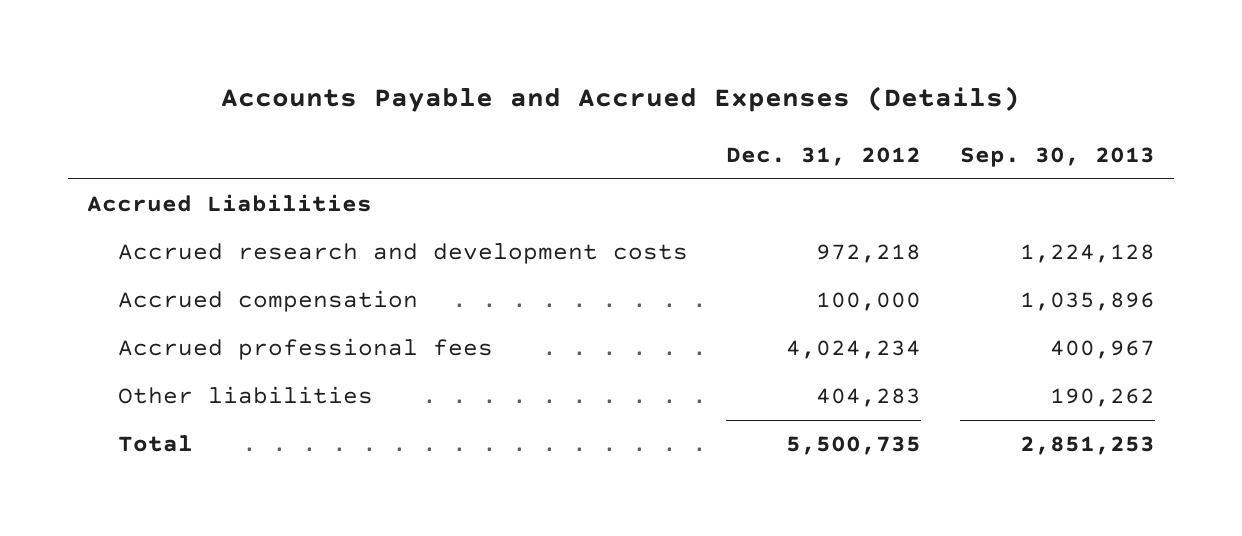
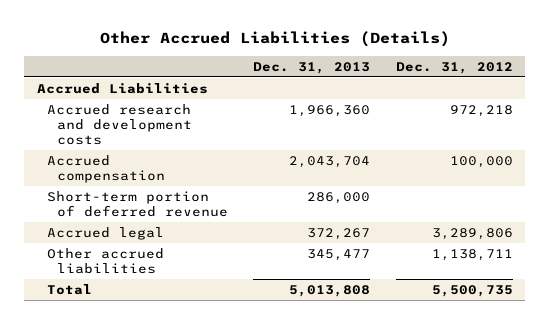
- Accounts Payable and Accrued Expenses (Details)
+ Other Accrued Liabilities (Details)
- | Dec. 31, 2012 | Sep. 30, 2013
+ | Dec. 31, 2013 | Dec. 31, 2012
- Accrued professional fees | 4,024,234 | 400,967
- Other liabilities | 404,283 | 190,262
+ Short-term portion of deferred revenue | 286,000 |
+ Accrued legal | 372,267 | 3,289,806
+ Other accrued liabilities | 345,477 | 1,138,711

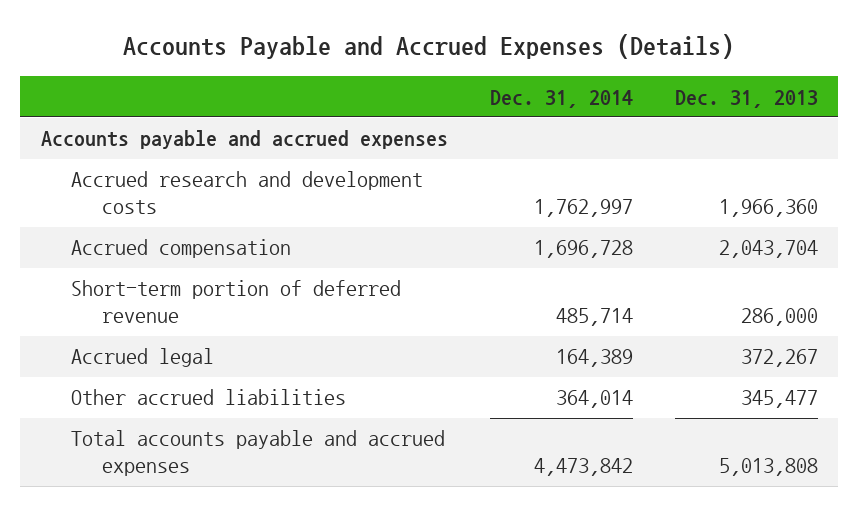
- Other Accrued Liabilities (Details)
+ Accounts Payable and Accrued Expenses (Details)
- | Dec. 31, 2013 | Dec. 31, 2012
+ | Dec. 31, 2014 | Dec. 31, 2013
- Accrued Liabilities
+ Accounts payable and accrued expenses
- Total | 5,013,808 | 5,500,735
+ Total accounts payable and accrued expenses | 4,473,842 | 5,013,808

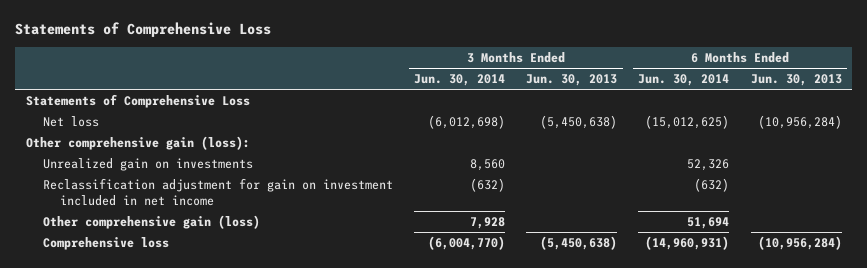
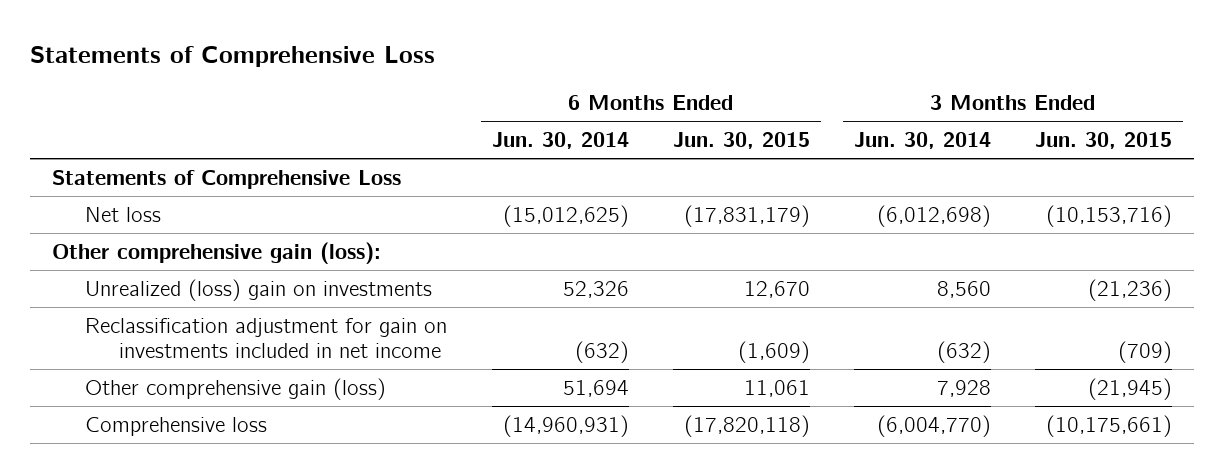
- | 3 Months Ended Jun. 30, 2014 | 3 Months Ended Jun. 30, 2013 | 6 Months Ended Jun. 30, 2014 | 6 Months Ended Jun. 30, 2013
+ | 6 Months Ended Jun. 30, 2014 | 6 Months Ended Jun. 30, 2015 | 3 Months Ended Jun. 30, 2014 | 3 Months Ended Jun. 30, 2015
- Unrealized gain on investments | 8,560 | | 52,326 |
- Reclassification adjustment for gain on investment included in net income | (632) | | (632) |
+ Unrealized (loss) gain on investments | 52,326 | 12,670 | 8,560 | (21,236)
+ Reclassification adjustment for gain on investments included in net income | (632) | (1,609) | (632) | (709)

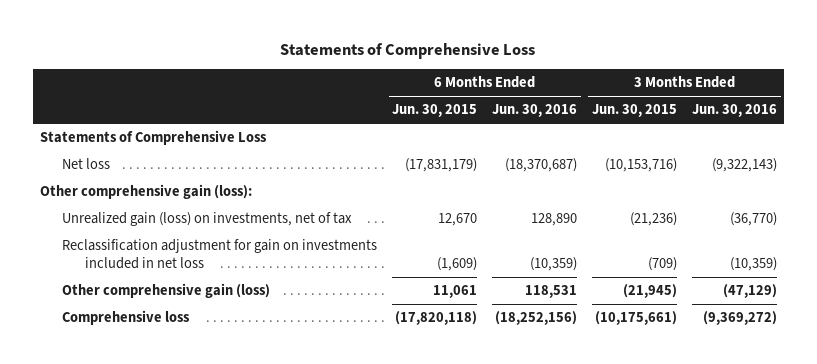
- | 6 Months Ended Jun. 30, 2014 | 6 Months Ended Jun. 30, 2015 | 3 Months Ended Jun. 30, 2014 | 3 Months Ended Jun. 30, 2015
+ | 6 Months Ended Jun. 30, 2015 | 6 Months Ended Jun. 30, 2016 | 3 Months Ended Jun. 30, 2015 | 3 Months Ended Jun. 30, 2016
- Unrealized (loss) gain on investments | 52,326 | 12,670 | 8,560 | (21,236)
- Reclassification adjustment for gain on investments included in net income | (632) | (1,609) | (632) | (709)
+ Unrealized gain (loss) on investments, net of tax | 12,670 | 128,890 | (21,236) | (36,770)
+ Reclassification adjustment for gain on investments included in net loss | (1,609) | (10,359) | (709) | (10,359)

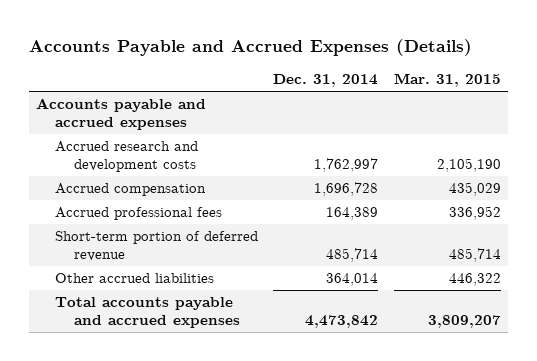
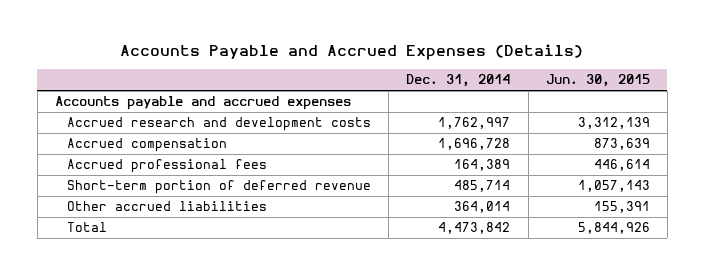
- | Dec. 31, 2014 | Mar. 31, 2015
+ | Dec. 31, 2014 | Jun. 30, 2015
- Total accounts payable and accrued expenses | 4,473,842 | 3,809,207
+ Total | 4,473,842 | 5,844,926

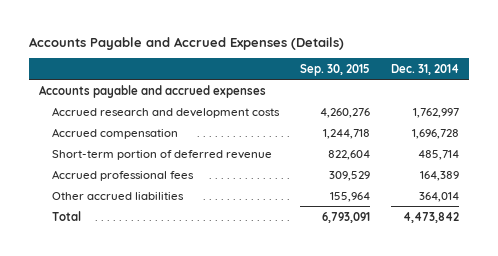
- | Dec. 31, 2014 | Jun. 30, 2015
+ | Sep. 30, 2015 | Dec. 31, 2014
moved down: Accrued professional fees | 309,529 | 164,389

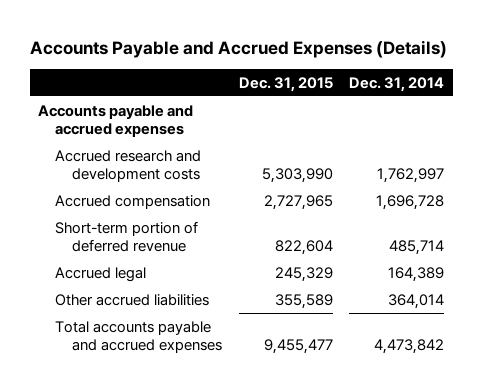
- | Sep. 30, 2015 | Dec. 31, 2014
+ | Dec. 31, 2015 | Dec. 31, 2014
- Accrued professional fees | 309,529 | 164,389
+ Accrued legal | 245,329 | 164,389
- Total | 6,793,091 | 4,473,842
+ Total accounts payable and accrued expenses | 9,455,477 | 4,473,842

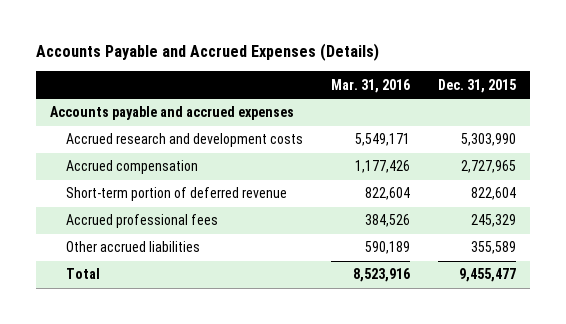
- | Dec. 31, 2015 | Dec. 31, 2014
+ | Mar. 31, 2016 | Dec. 31, 2015
- Accrued legal | 245,329 | 164,389
+ Accrued professional fees | 384,526 | 245,329
- Total accounts payable and accrued expenses | 9,455,477 | 4,473,842
+ Total | 8,523,916 | 9,455,477

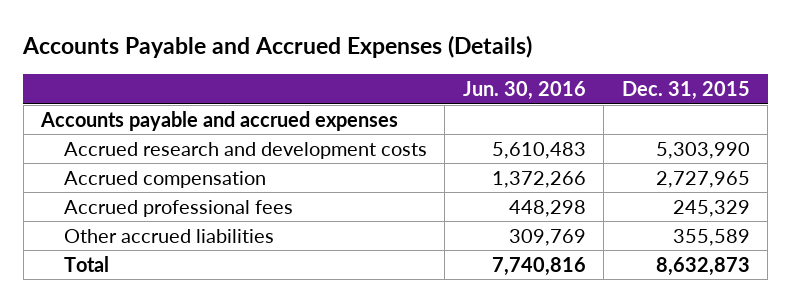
- | Mar. 31, 2016 | Dec. 31, 2015
+ | Jun. 30, 2016 | Dec. 31, 2015
- Short-term portion of deferred revenue | 822,604 | 822,604
- Total | 8,523,916 | 9,455,477
+ Total | 7,740,816 | 8,632,873

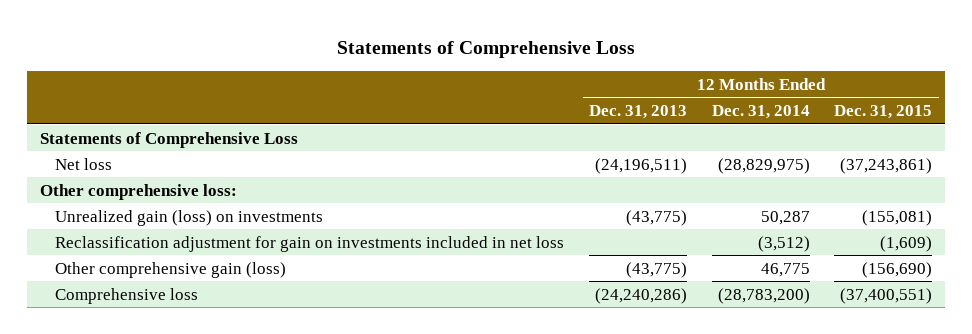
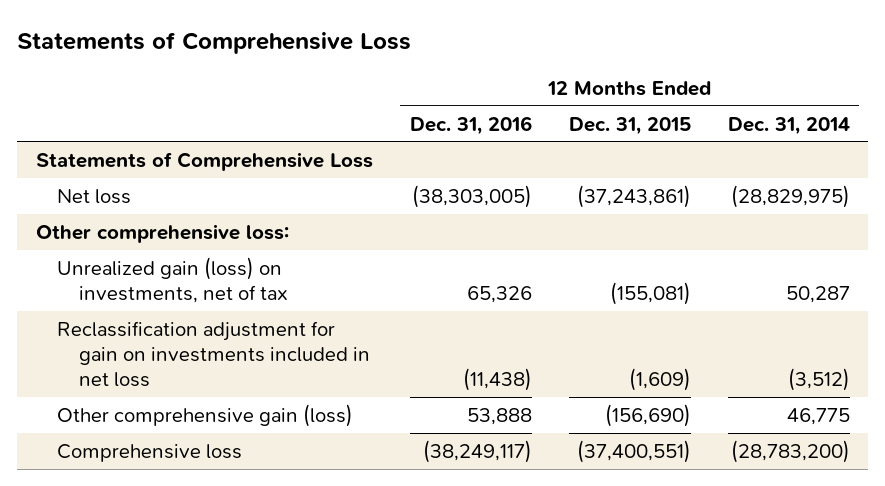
- | 12 Months Ended Dec. 31, 2013 | 12 Months Ended Dec. 31, 2014 | 12 Months Ended Dec. 31, 2015
+ | 12 Months Ended Dec. 31, 2016 | 12 Months Ended Dec. 31, 2015 | 12 Months Ended Dec. 31, 2014
- Unrealized gain (loss) on investments | (43,775) | 50,287 | (155,081)
+ Unrealized gain (loss) on investments, net of tax | 65,326 | (155,081) | 50,287

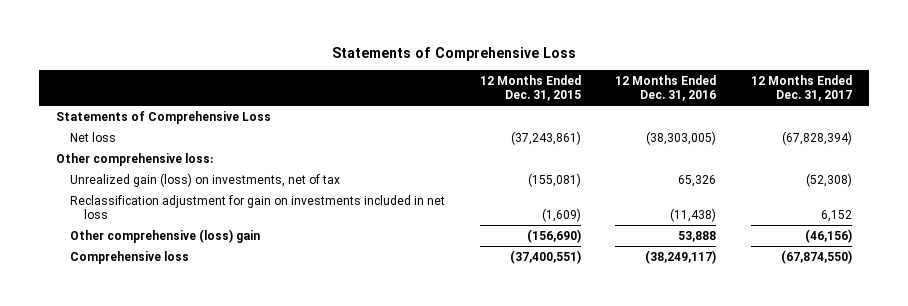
- | 12 Months Ended Dec. 31, 2016 | 12 Months Ended Dec. 31, 2015 | 12 Months Ended Dec. 31, 2014
+ | 12 Months Ended Dec. 31, 2015 | 12 Months Ended Dec. 31, 2016 | 12 Months Ended Dec. 31, 2017
- Other comprehensive gain (loss) | 53,888 | (156,690) | 46,775
+ Other comprehensive (loss) gain | (156,690) | 53,888 | (46,156)

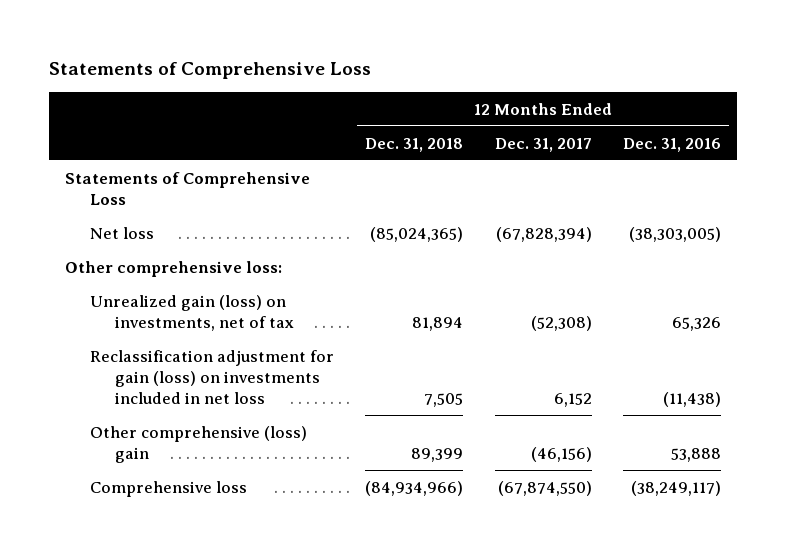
- | 12 Months Ended Dec. 31, 2015 | 12 Months Ended Dec. 31, 2016 | 12 Months Ended Dec. 31, 2017
+ | 12 Months Ended Dec. 31, 2018 | 12 Months Ended Dec. 31, 2017 | 12 Months Ended Dec. 31, 2016
- Reclassification adjustment for gain on investments included in net loss | (1,609) | (11,438) | 6,152
+ Reclassification adjustment for gain (loss) on investments included in net loss | 7,505 | 6,152 | (11,438)

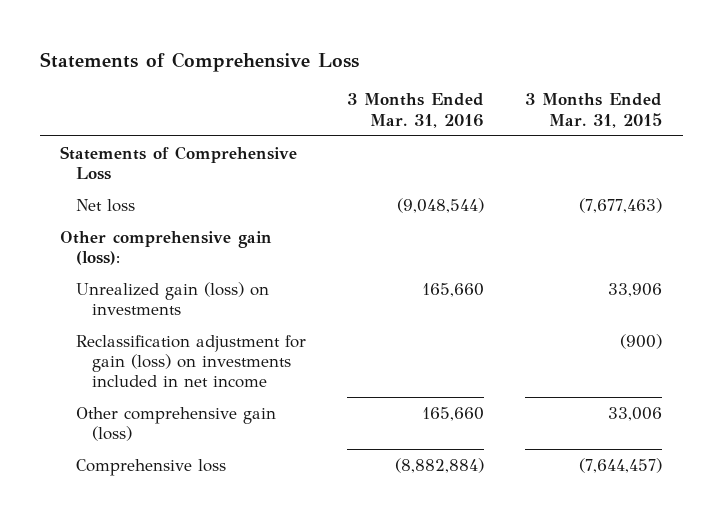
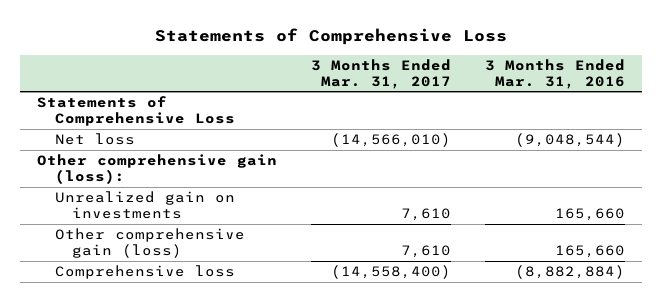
- | 3 Months Ended Mar. 31, 2016 | 3 Months Ended Mar. 31, 2015
+ | 3 Months Ended Mar. 31, 2017 | 3 Months Ended Mar. 31, 2016
- Unrealized gain (loss) on investments | 165,660 | 33,906
- Reclassification adjustment for gain (loss) on investments included in net income | | (900)
+ Unrealized gain on investments | 7,610 | 165,660

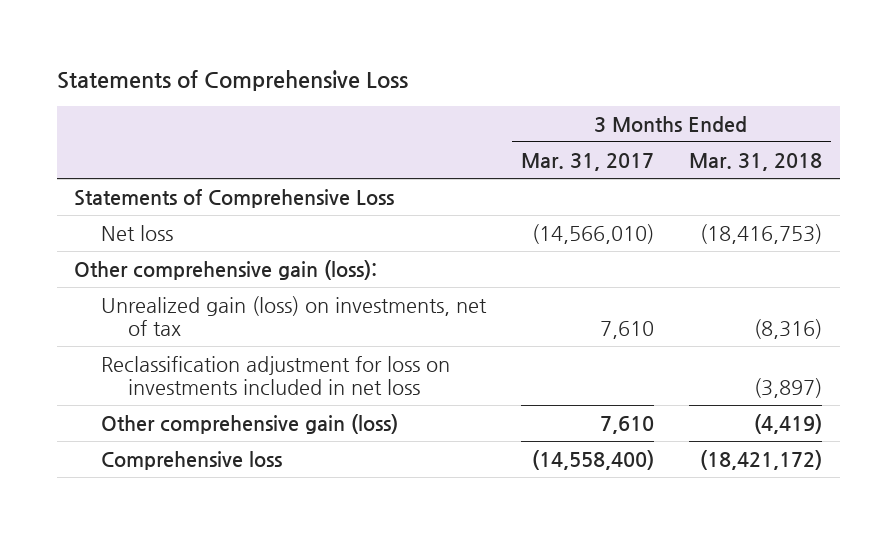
- | 3 Months Ended Mar. 31, 2017 | 3 Months Ended Mar. 31, 2016
+ | 3 Months Ended Mar. 31, 2017 | 3 Months Ended Mar. 31, 2018
- Unrealized gain on investments | 7,610 | 165,660
+ Unrealized gain (loss) on investments, net of tax | 7,610 | (8,316)
+ Reclassification adjustment for loss on investments included in net loss | | (3,897)

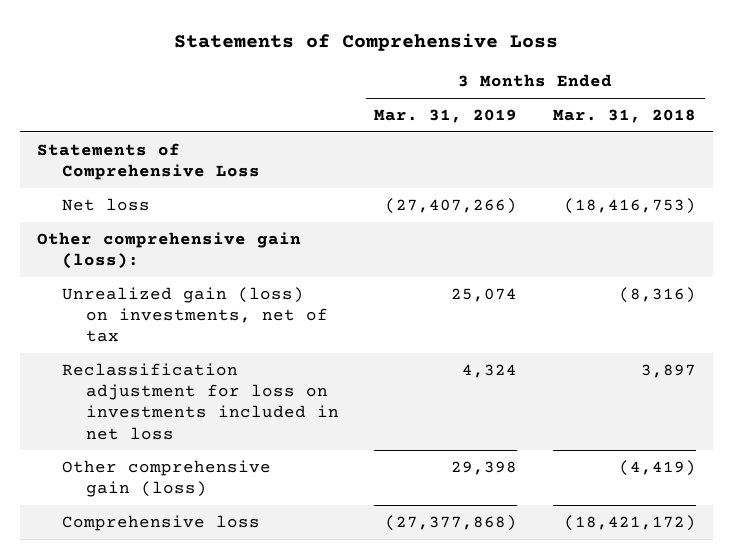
- | 3 Months Ended Mar. 31, 2017 | 3 Months Ended Mar. 31, 2018
+ | 3 Months Ended Mar. 31, 2019 | 3 Months Ended Mar. 31, 2018
- Reclassification adjustment for loss on investments included in net loss | | (3,897)
+ Reclassification adjustment for loss on investments included in net loss | 4,324 | 3,897

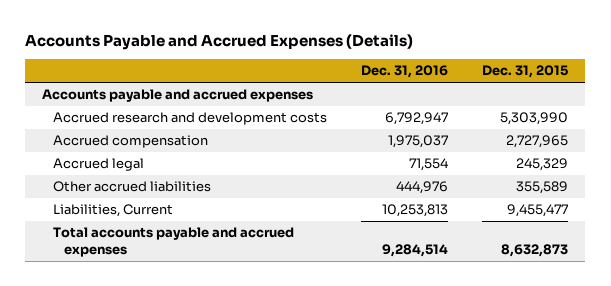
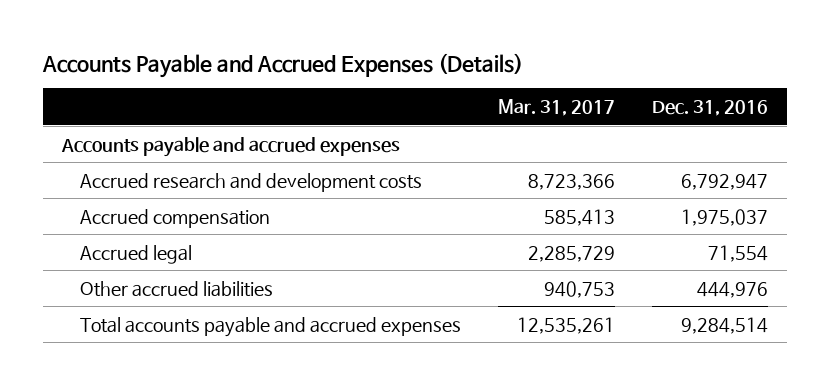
- | Dec. 31, 2016 | Dec. 31, 2015
+ | Mar. 31, 2017 | Dec. 31, 2016
- Liabilities, Current | 10,253,813 | 9,455,477

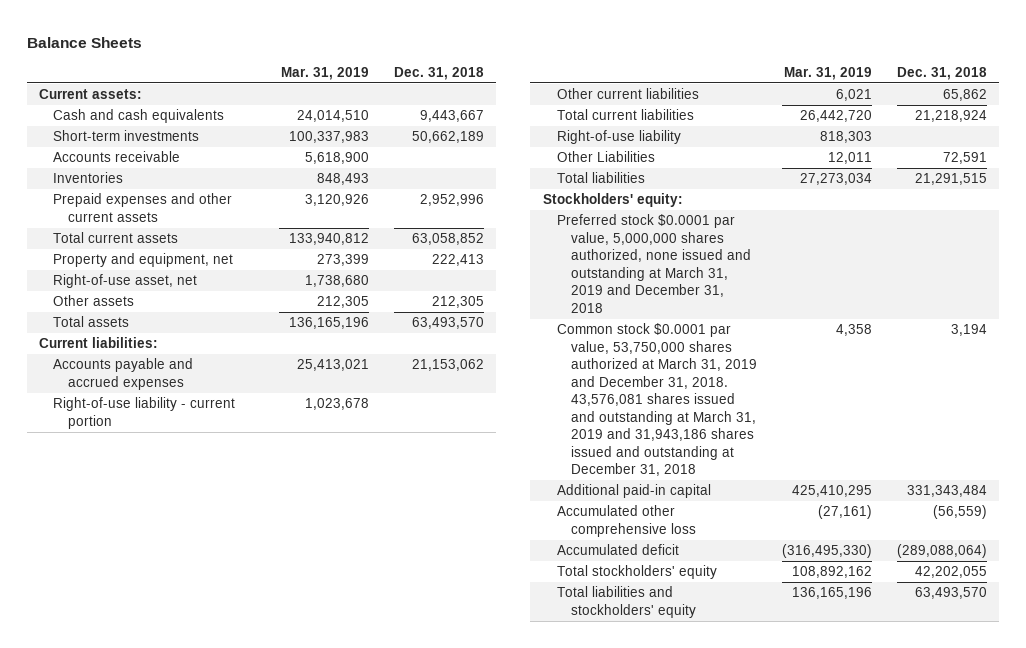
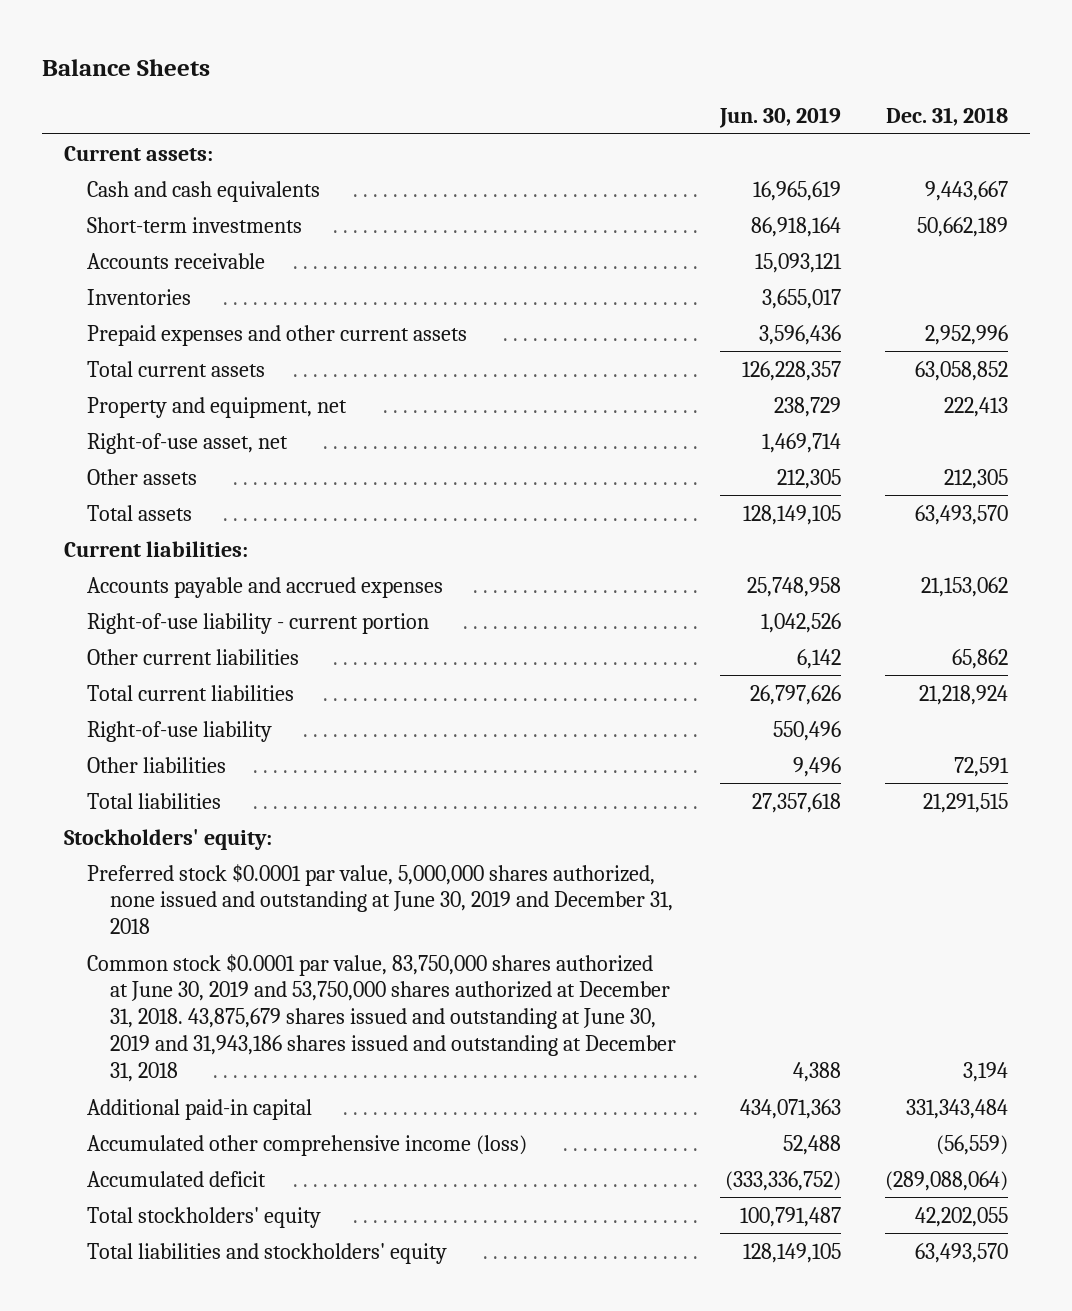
- | Mar. 31, 2019 | Dec. 31, 2018
+ | Jun. 30, 2019 | Dec. 31, 2018
- Other Liabilities | 12,011 | 72,591
+ Other liabilities | 9,496 | 72,591
- Preferred stock $0.0001 par value, 5,000,000 shares authorized, none issued and outstanding at March 31, 2019 and December 31, 2018
- Common stock $0.0001 par value, 53,750,000 shares authorized at March 31, 2019 and December 31, 2018. 43,576,081 shares issued and outstanding at March 31, 2019 and 31,943,186 shares issued and outstanding at December 31, 2018 | 4,358 | 3,194
+ Preferred stock $0.0001 par value, 5,000,000 shares authorized, none issued and outstanding at June 30, 2019 and December 31, 2018
+ Common stock $0.0001 par value, 83,750,000 shares authorized at June 30, 2019 and 53,750,000 shares authorized at December 31, 2018. 43,875,679 shares issued and outstanding at June 30, 2019 and 31,943,186 shares issued and outstanding at December 31, 2018 | 4,388 | 3,194
- Accumulated other comprehensive loss | (27,161) | (56,559)
+ Accumulated other comprehensive income (loss) | 52,488 | (56,559)

